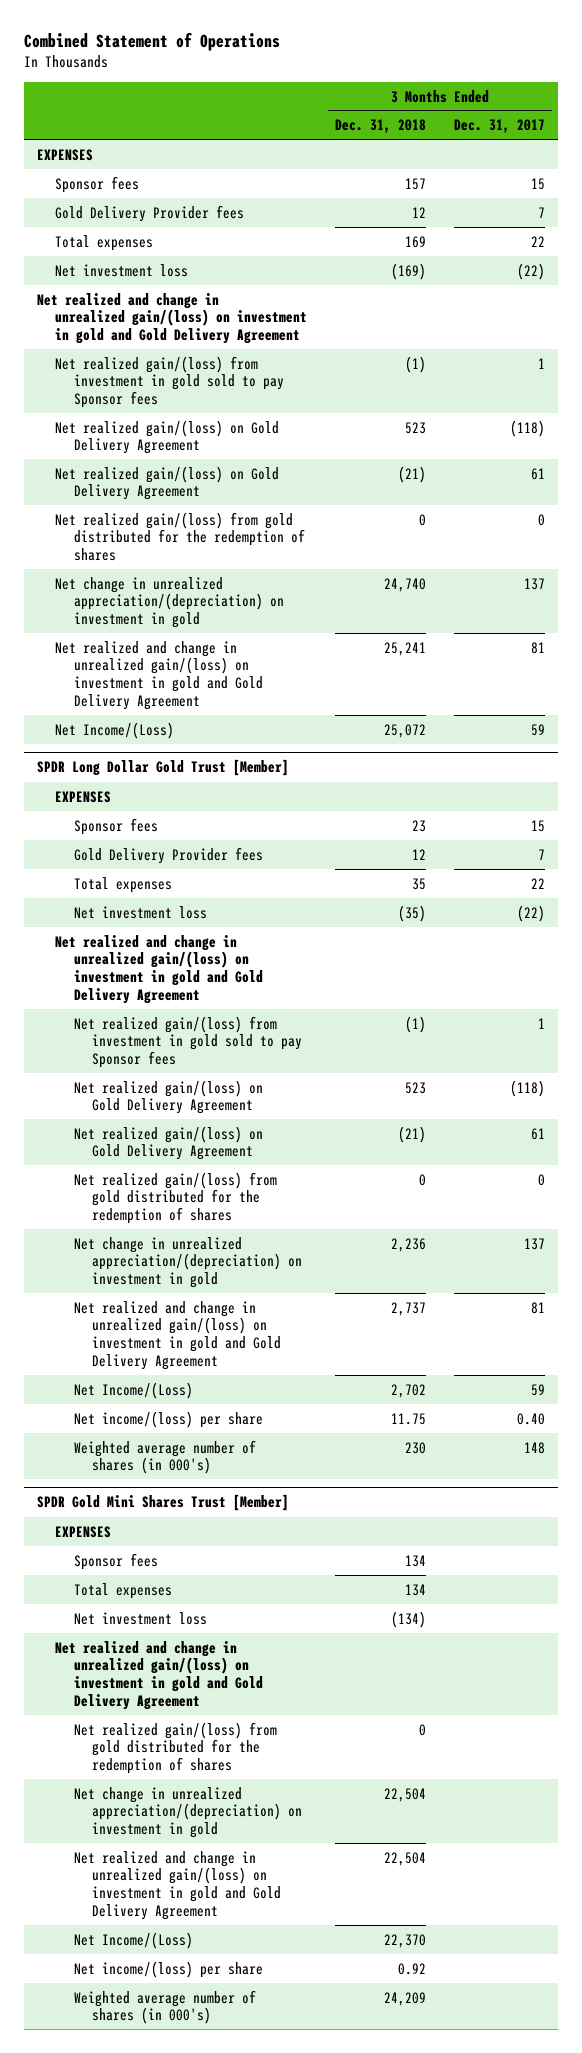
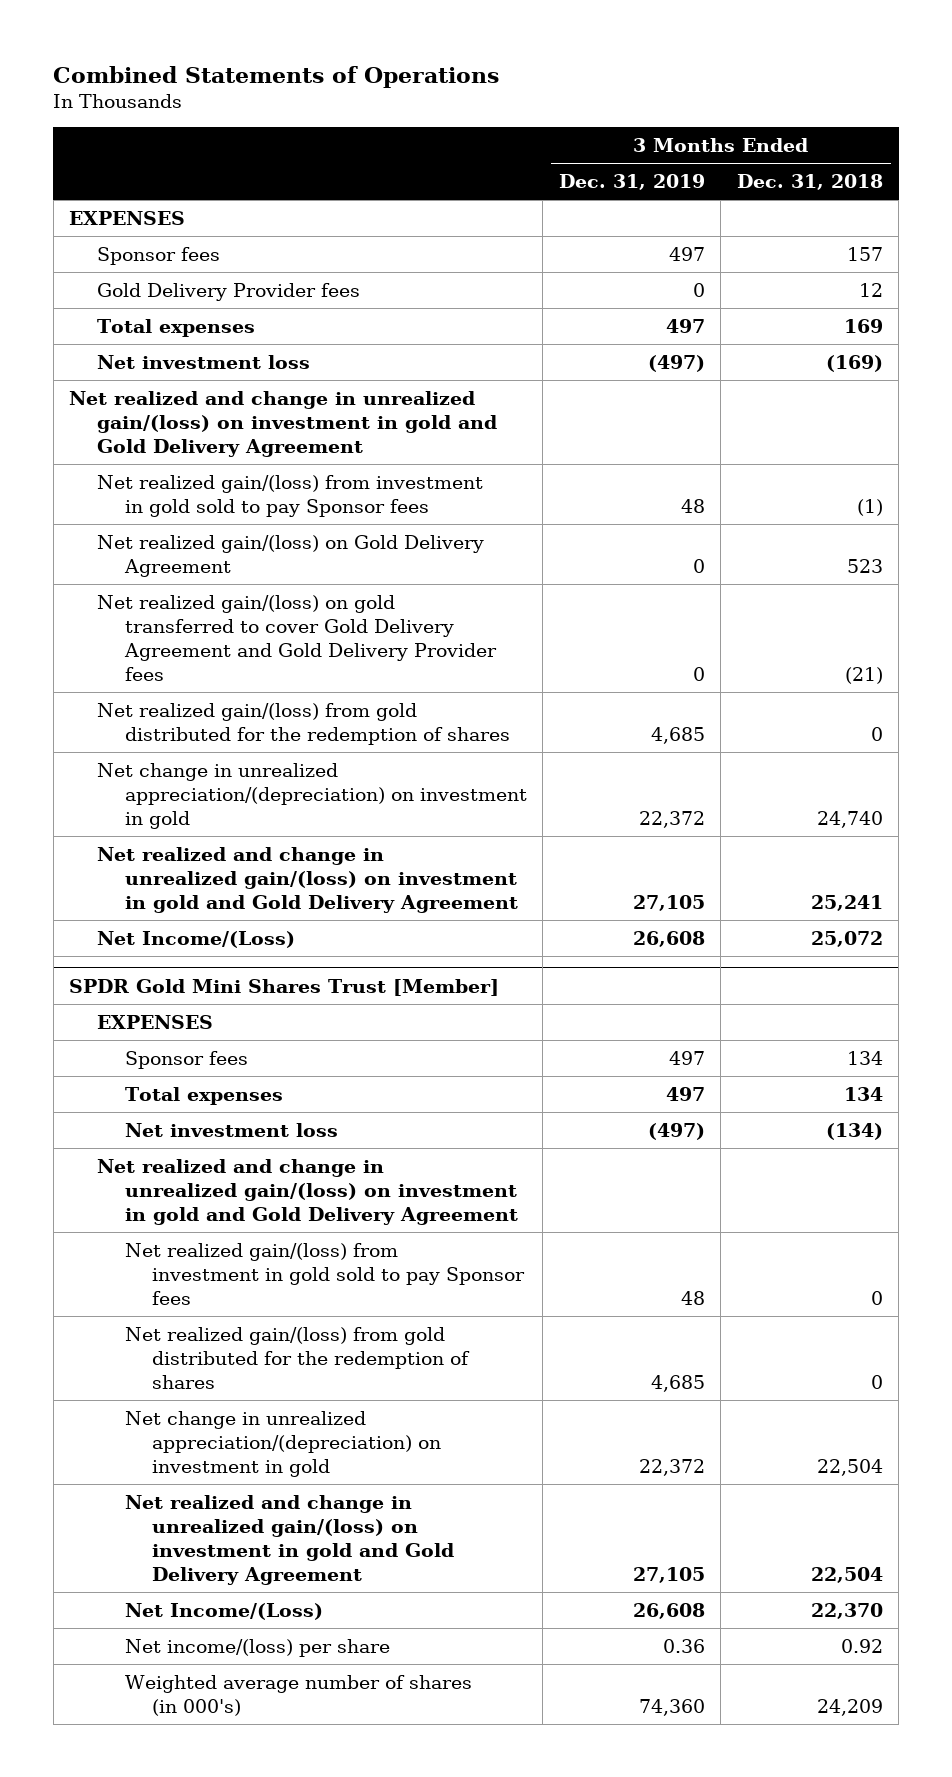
- Combined Statement of Operations
+ Combined Statements of Operations
- | 3 Months Ended Dec. 31, 2018 | 3 Months Ended Dec. 31, 2017
+ | 3 Months Ended Dec. 31, 2019 | 3 Months Ended Dec. 31, 2018
- Net realized gain/(loss) on Gold Delivery Agreement | (21) | 61
+ Net realized gain/(loss) on gold transferred to cover Gold Delivery Agreement and Gold Delivery Provider fees | 0 | (21)
- SPDR Long Dollar Gold Trust [Member]
- EXPENSES
- Sponsor fees | 23 | 15
- Gold Delivery Provider fees | 12 | 7
- Total expenses | 35 | 22
- Net investment loss | (35) | (22)
- Net realized and change in unrealized gain/(loss) on investment in gold and Gold Delivery Agreement
- Net realized gain/(loss) from investment in gold sold to pay Sponsor fees | (1) | 1
- Net realized gain/(loss) on Gold Delivery Agreement | 523 | (118)
- Net realized gain/(loss) on Gold Delivery Agreement | (21) | 61
- Net realized gain/(loss) from gold distributed for the redemption of shares | 0 | 0
- Net change in unrealized appreciation/(depreciation) on investment in gold | 2,236 | 137
- Net realized and change in unrealized gain/(loss) on investment in gold and Gold Delivery Agreement | 2,737 | 81
- Net Income/(Loss) | 2,702 | 59
- Net income/(loss) per share | 11.75 | 0.40
- Weighted average number of shares (in 000's) | 230 | 148
@ SPDR Gold Mini Shares Trust [Member]
+ Net realized gain/(loss) from investment in gold sold to pay Sponsor fees | 48 | 0

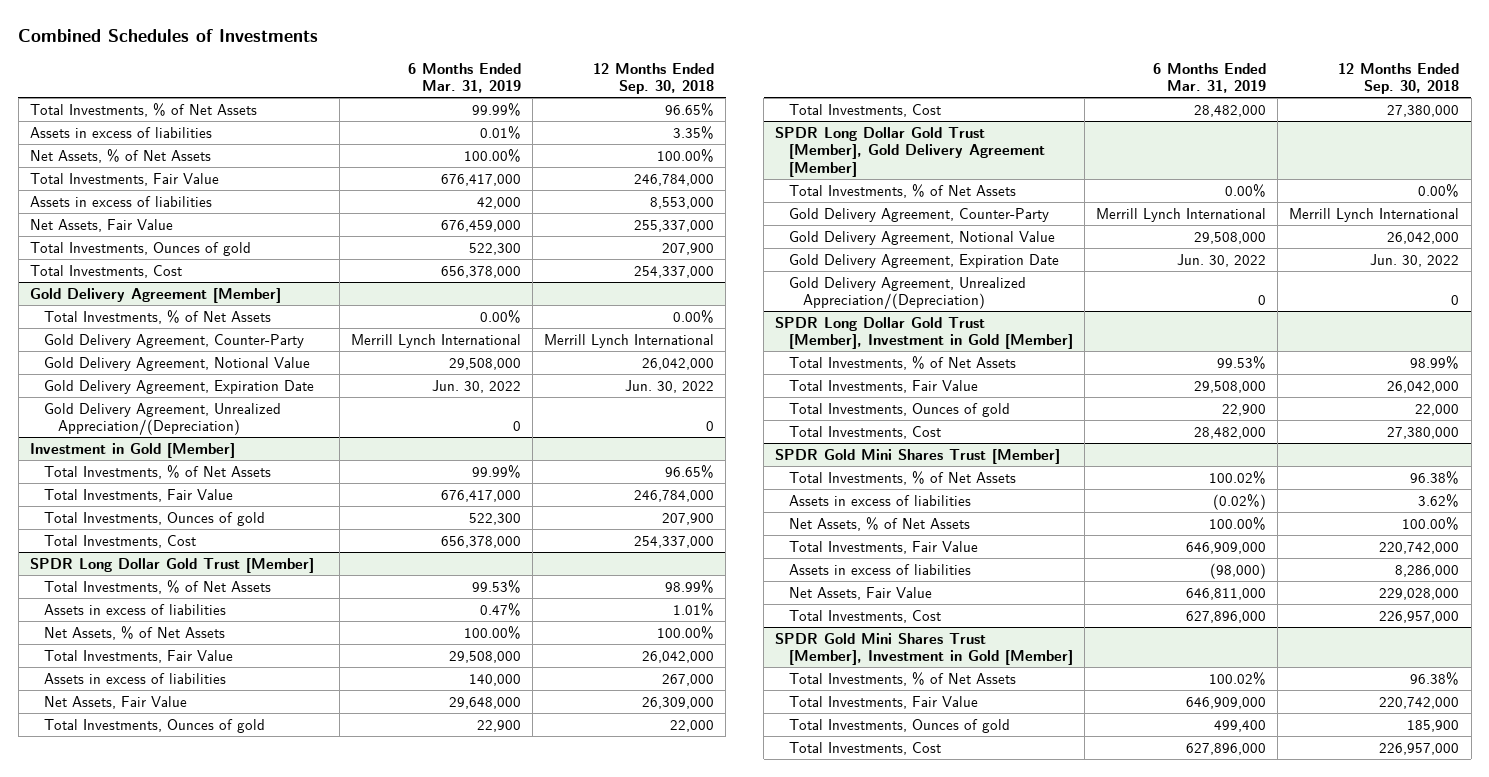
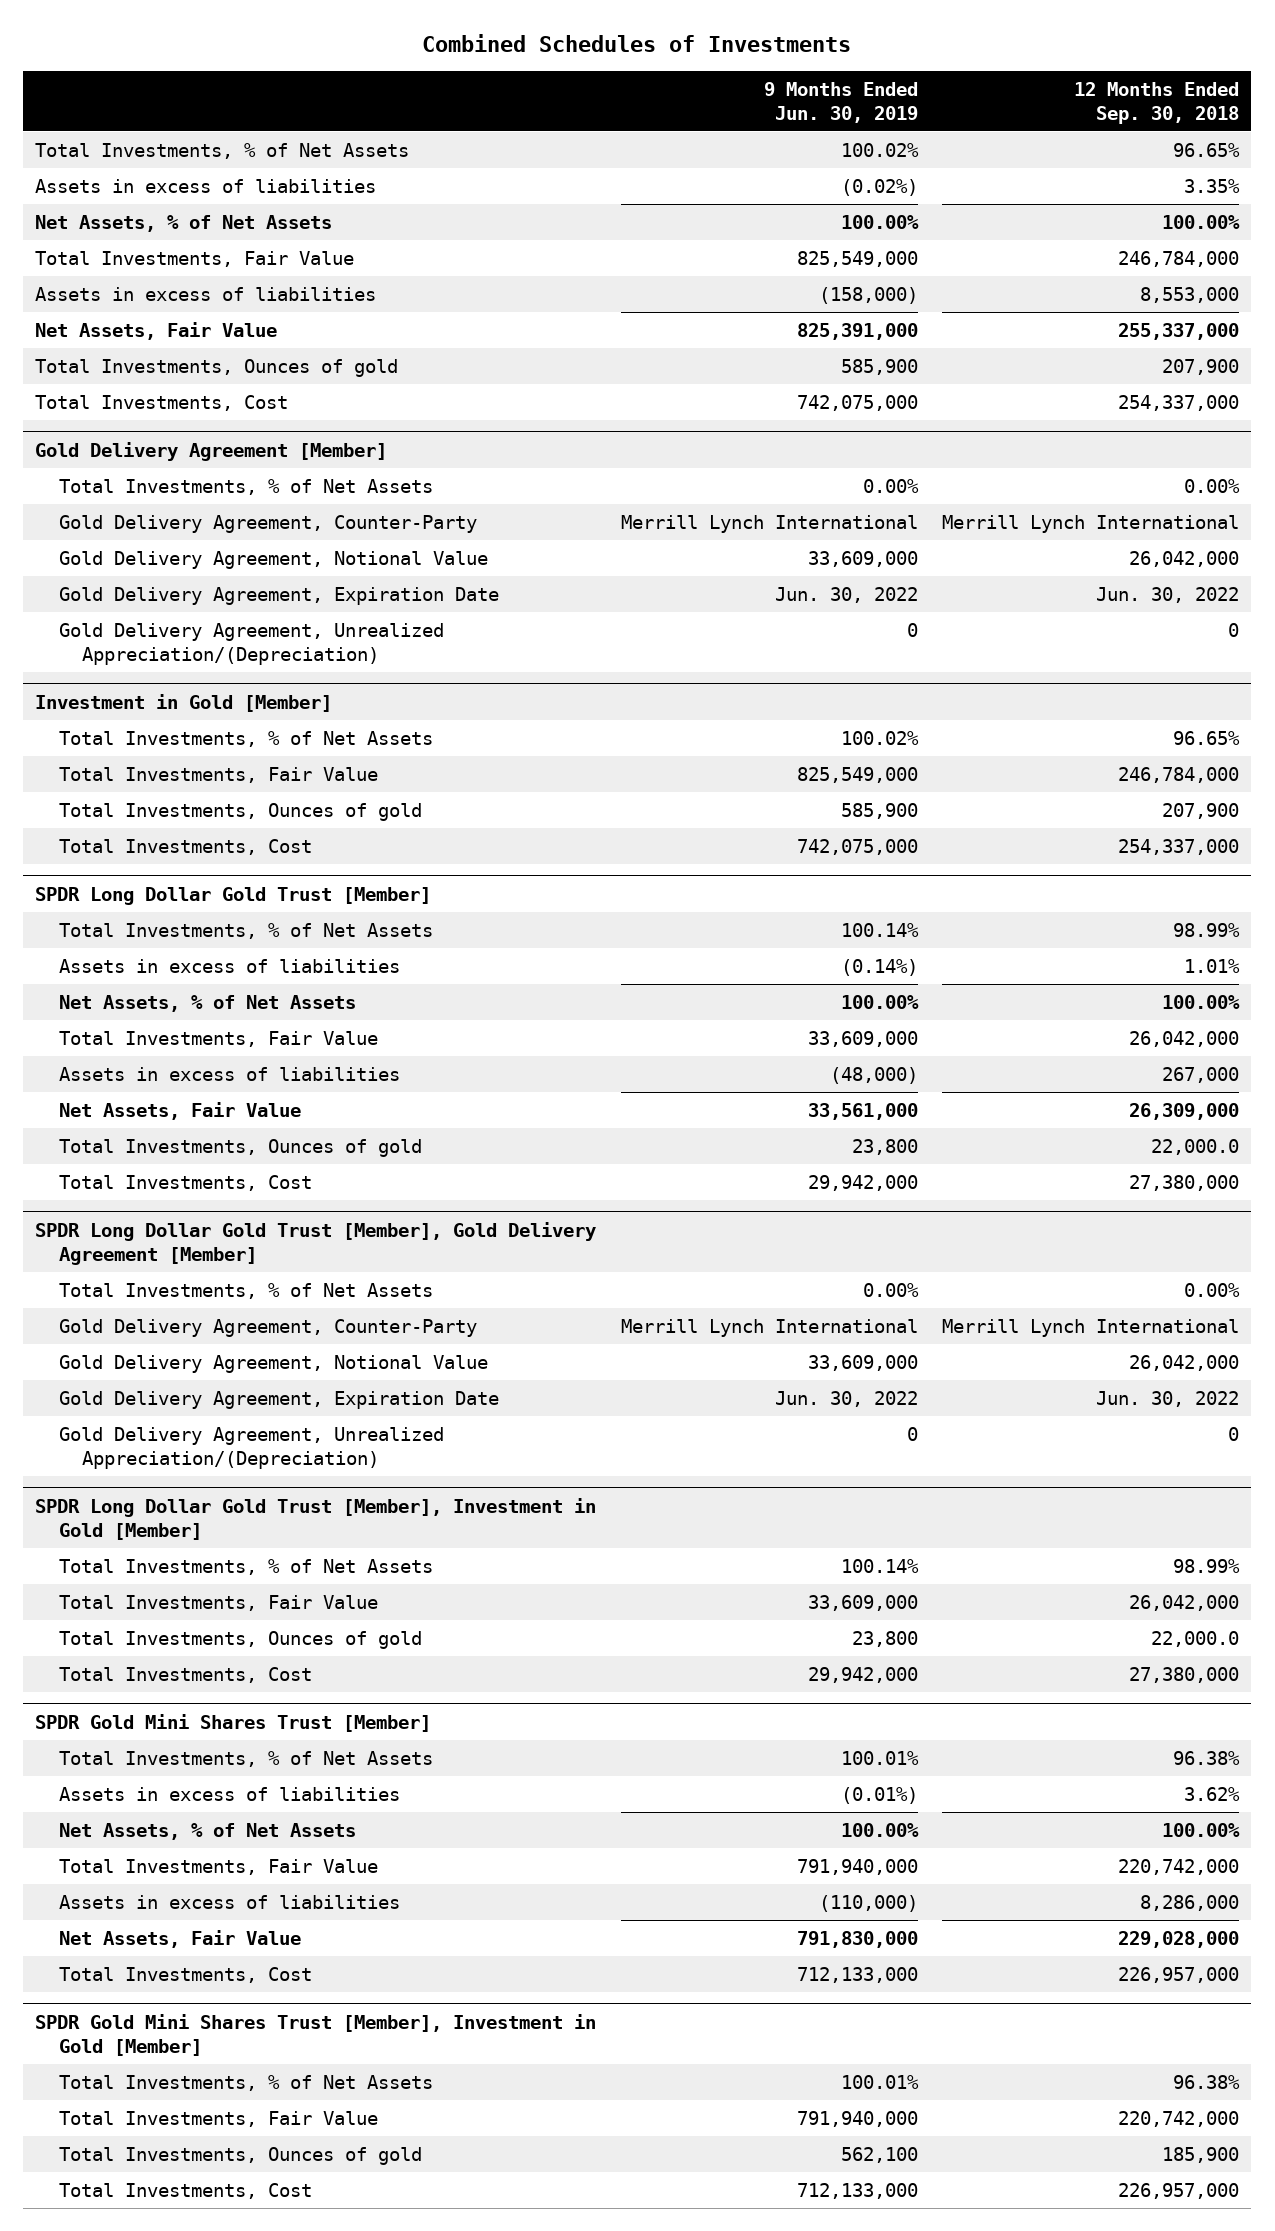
- | 6 Months Ended Mar. 31, 2019 | 12 Months Ended Sep. 30, 2018
+ | 9 Months Ended Jun. 30, 2019 | 12 Months Ended Sep. 30, 2018
@ SPDR Long Dollar Gold Trust [Member]
- Total Investments, Ounces of gold | 22,900 | 22,000
+ Total Investments, Ounces of gold | 23,800 | 22,000.0
@ SPDR Long Dollar Gold Trust [Member], Investment in Gold [Member]
- Total Investments, Ounces of gold | 22,900 | 22,000
+ Total Investments, Ounces of gold | 23,800 | 22,000.0

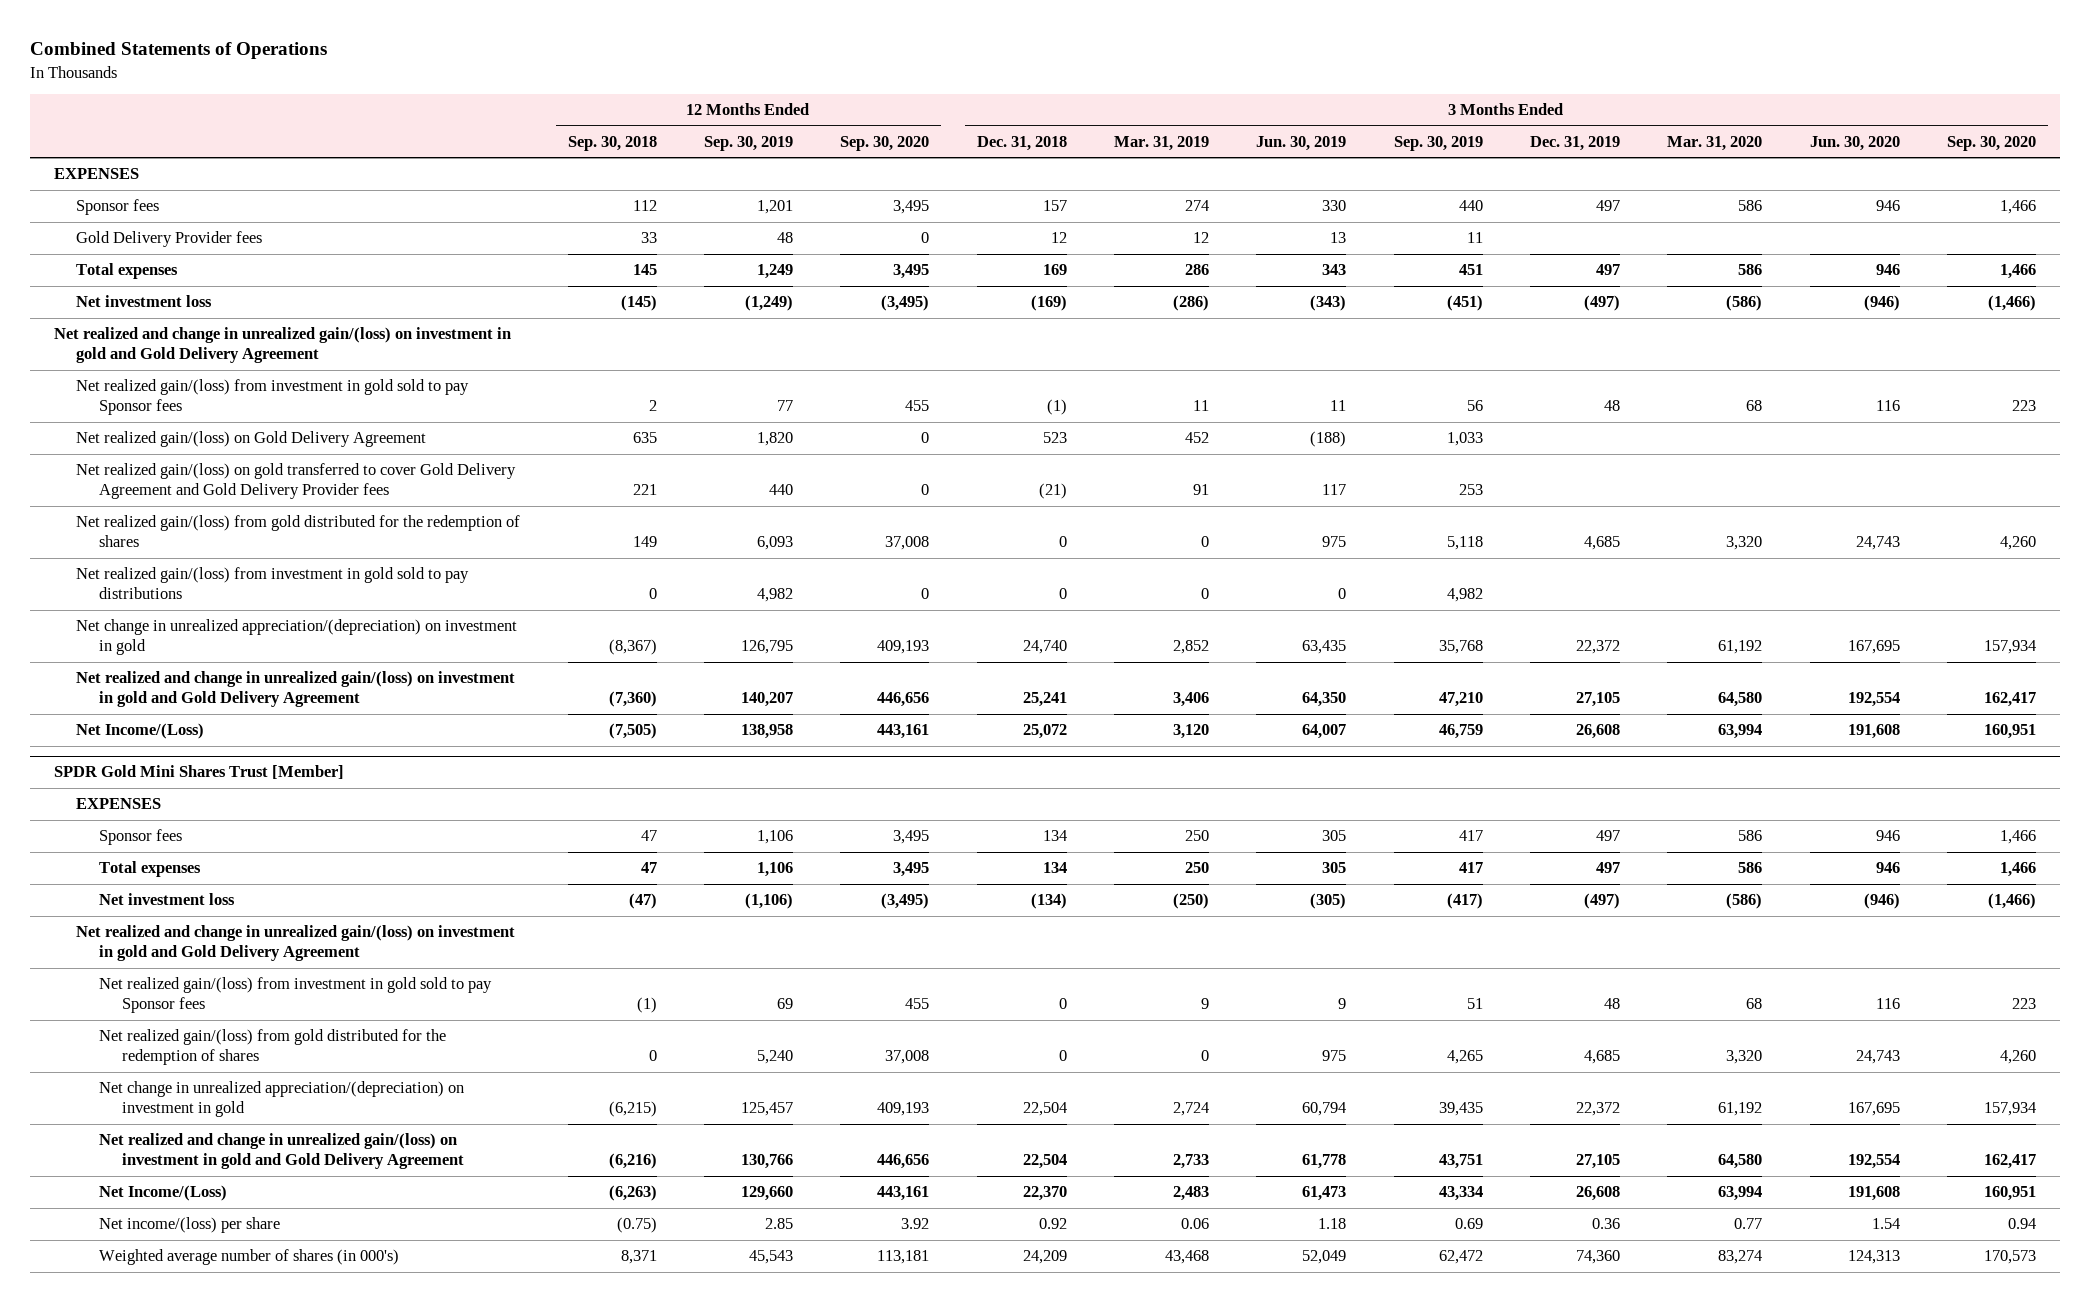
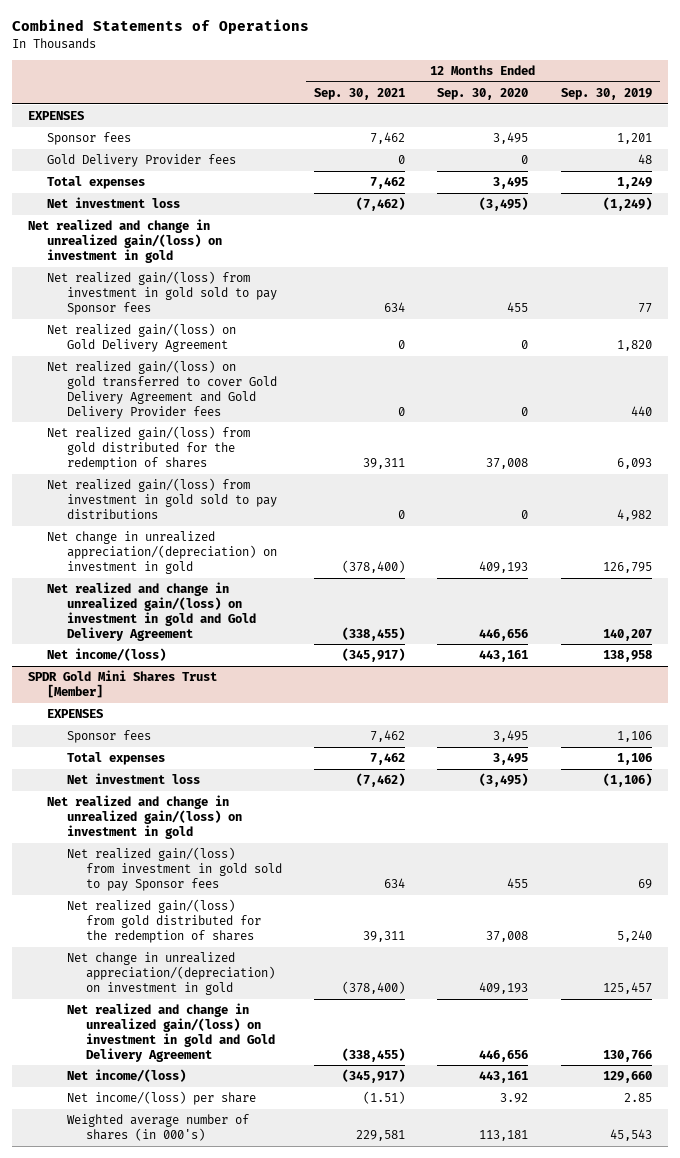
- | 12 Months Ended Sep. 30, 2018 | 12 Months Ended Sep. 30, 2019 | 12 Months Ended Sep. 30, 2020 | 3 Months Ended Dec. 31, 2018 | 3 Months Ended Mar. 31, 2019 | 3 Months Ended Jun. 30, 2019 | 3 Months Ended Sep. 30, 2019 | 3 Months Ended Dec. 31, 2019 | 3 Months Ended Mar. 31, 2020 | 3 Months Ended Jun. 30, 2020 | 3 Months Ended Sep. 30, 2020
+ | 12 Months Ended Sep. 30, 2021 | 12 Months Ended Sep. 30, 2020 | 12 Months Ended Sep. 30, 2019
- Net realized and change in unrealized gain/(loss) on investment in gold and Gold Delivery Agreement
+ Net realized and change in unrealized gain/(loss) on investment in gold
- Net Income/(Loss) | (7,505) | 138,958 | 443,161 | 25,072 | 3,120 | 64,007 | 46,759 | 26,608 | 63,994 | 191,608 | 160,951
+ Net income/(loss) | (345,917) | 443,161 | 138,958
@ SPDR Gold Mini Shares Trust [Member]
- Net realized and change in unrealized gain/(loss) on investment in gold and Gold Delivery Agreement
+ Net realized and change in unrealized gain/(loss) on investment in gold
- Net Income/(Loss) | (6,263) | 129,660 | 443,161 | 22,370 | 2,483 | 61,473 | 43,334 | 26,608 | 63,994 | 191,608 | 160,951
+ Net income/(loss) | (345,917) | 443,161 | 129,660

